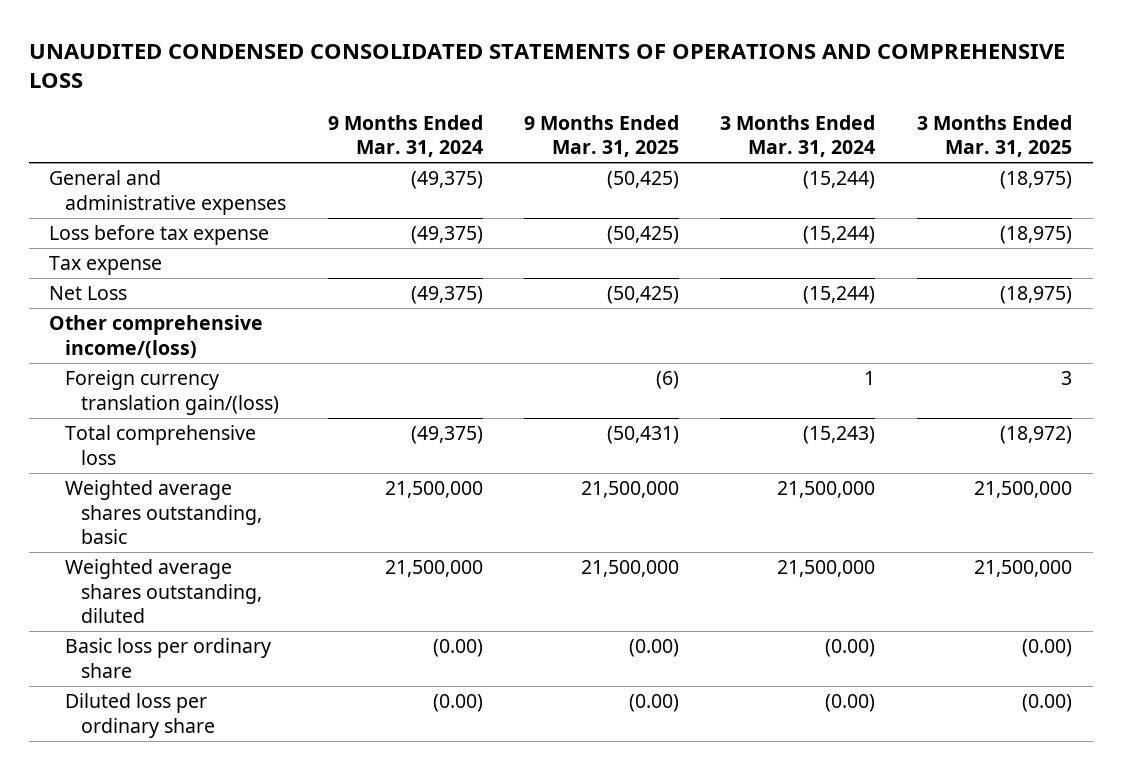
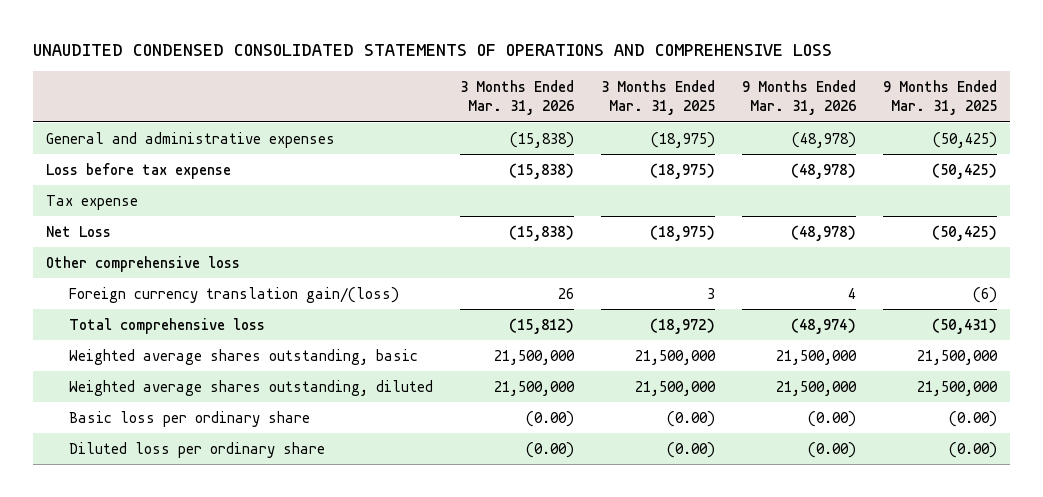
- | 9 Months Ended Mar. 31, 2024 | 9 Months Ended Mar. 31, 2025 | 3 Months Ended Mar. 31, 2024 | 3 Months Ended Mar. 31, 2025
+ | 3 Months Ended Mar. 31, 2026 | 3 Months Ended Mar. 31, 2025 | 9 Months Ended Mar. 31, 2026 | 9 Months Ended Mar. 31, 2025
- Other comprehensive income/(loss)
+ Other comprehensive loss

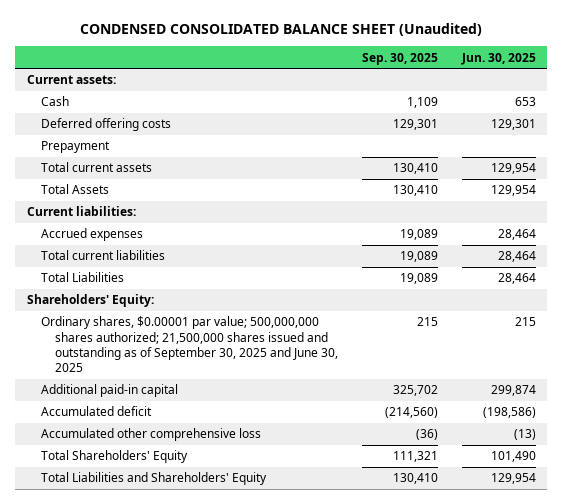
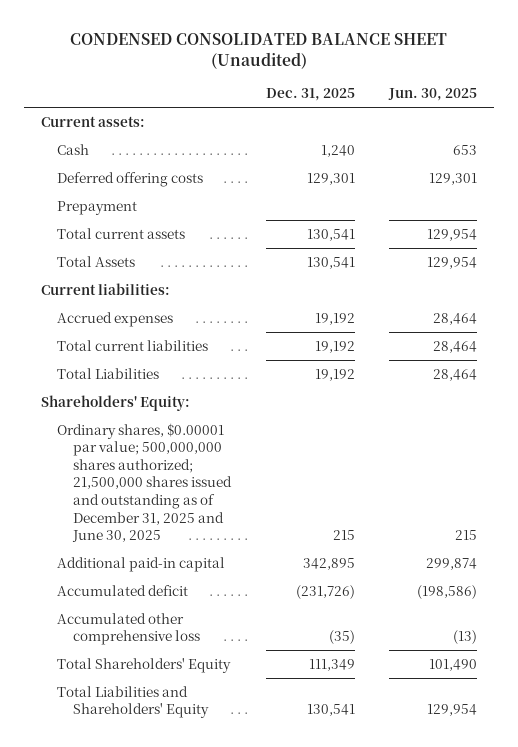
- | Sep. 30, 2025 | Jun. 30, 2025
+ | Dec. 31, 2025 | Jun. 30, 2025
- Ordinary shares, $0.00001 par value; 500,000,000 shares authorized; 21,500,000 shares issued and outstanding as of September 30, 2025 and June 30, 2025 | 215 | 215
+ Ordinary shares, $0.00001 par value; 500,000,000 shares authorized; 21,500,000 shares issued and outstanding as of December 31, 2025 and June 30, 2025 | 215 | 215

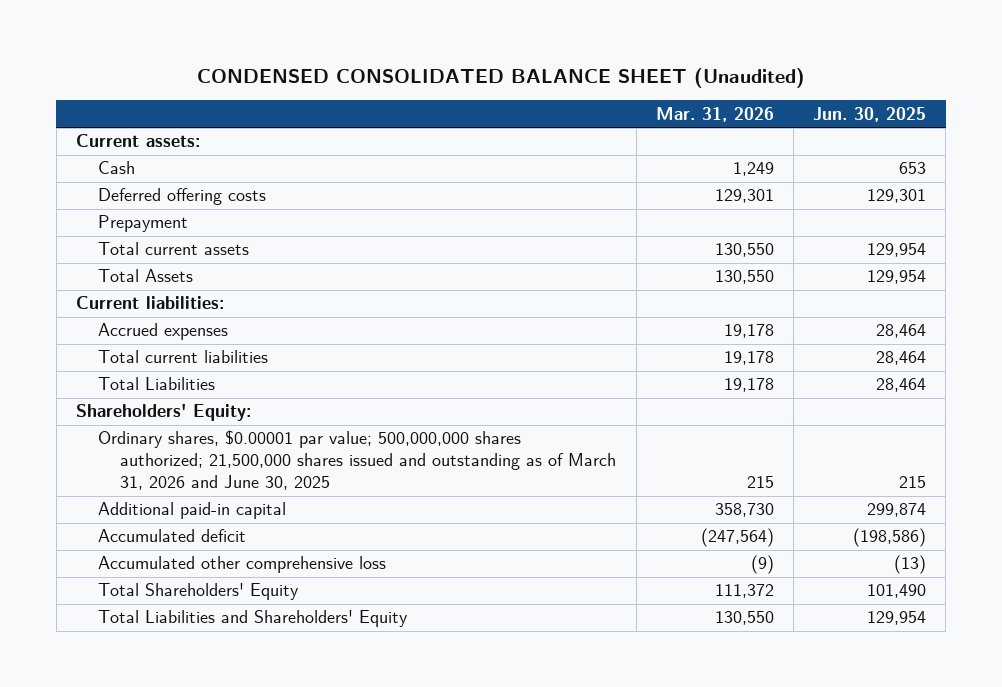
- | Dec. 31, 2025 | Jun. 30, 2025
+ | Mar. 31, 2026 | Jun. 30, 2025
- Ordinary shares, $0.00001 par value; 500,000,000 shares authorized; 21,500,000 shares issued and outstanding as of December 31, 2025 and June 30, 2025 | 215 | 215
+ Ordinary shares, $0.00001 par value; 500,000,000 shares authorized; 21,500,000 shares issued and outstanding as of March 31, 2026 and June 30, 2025 | 215 | 215

